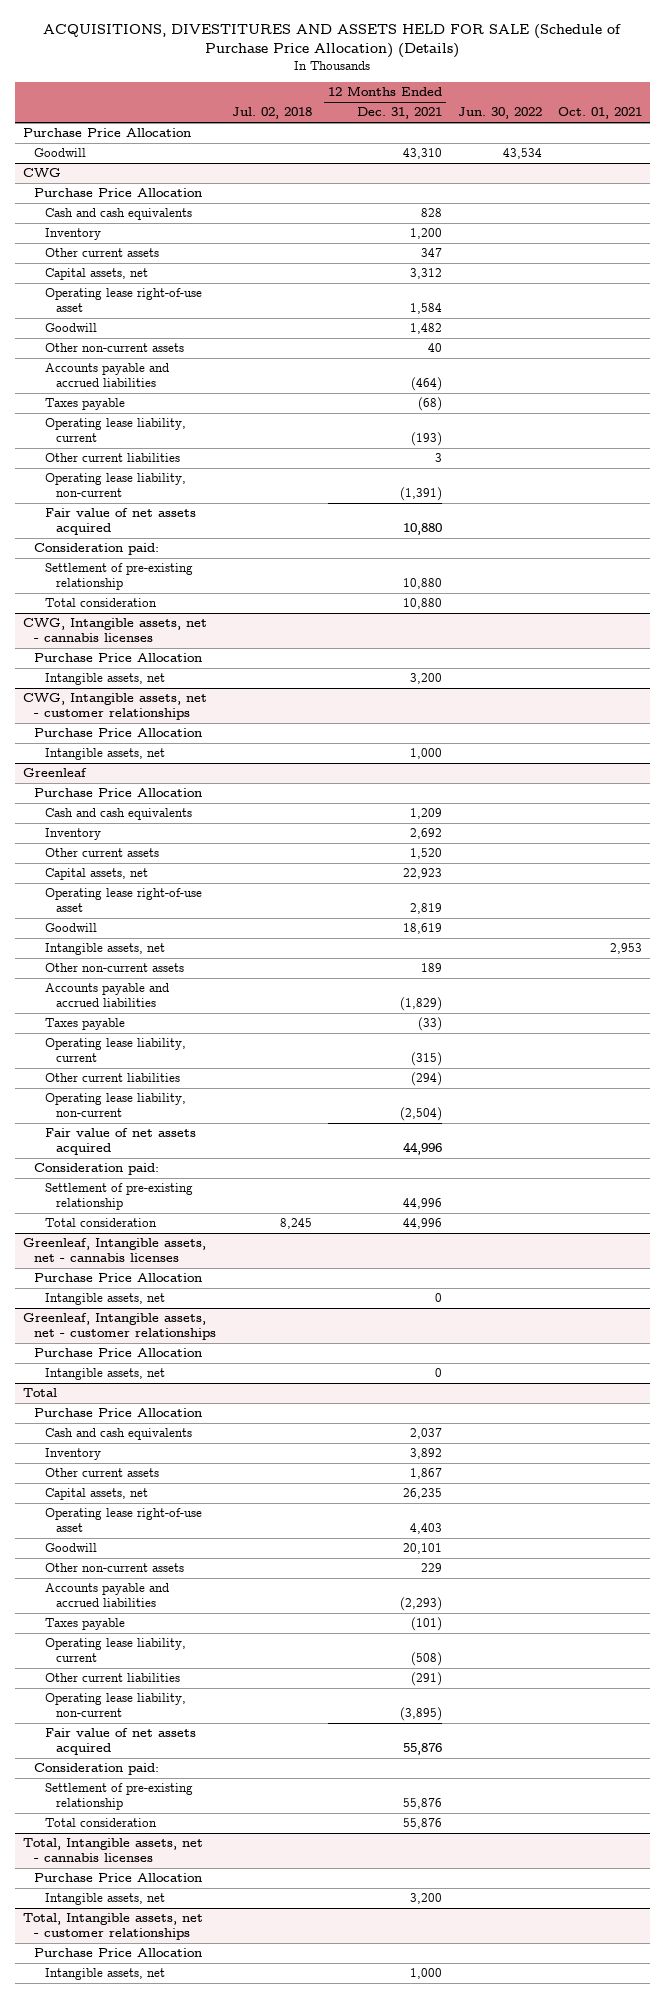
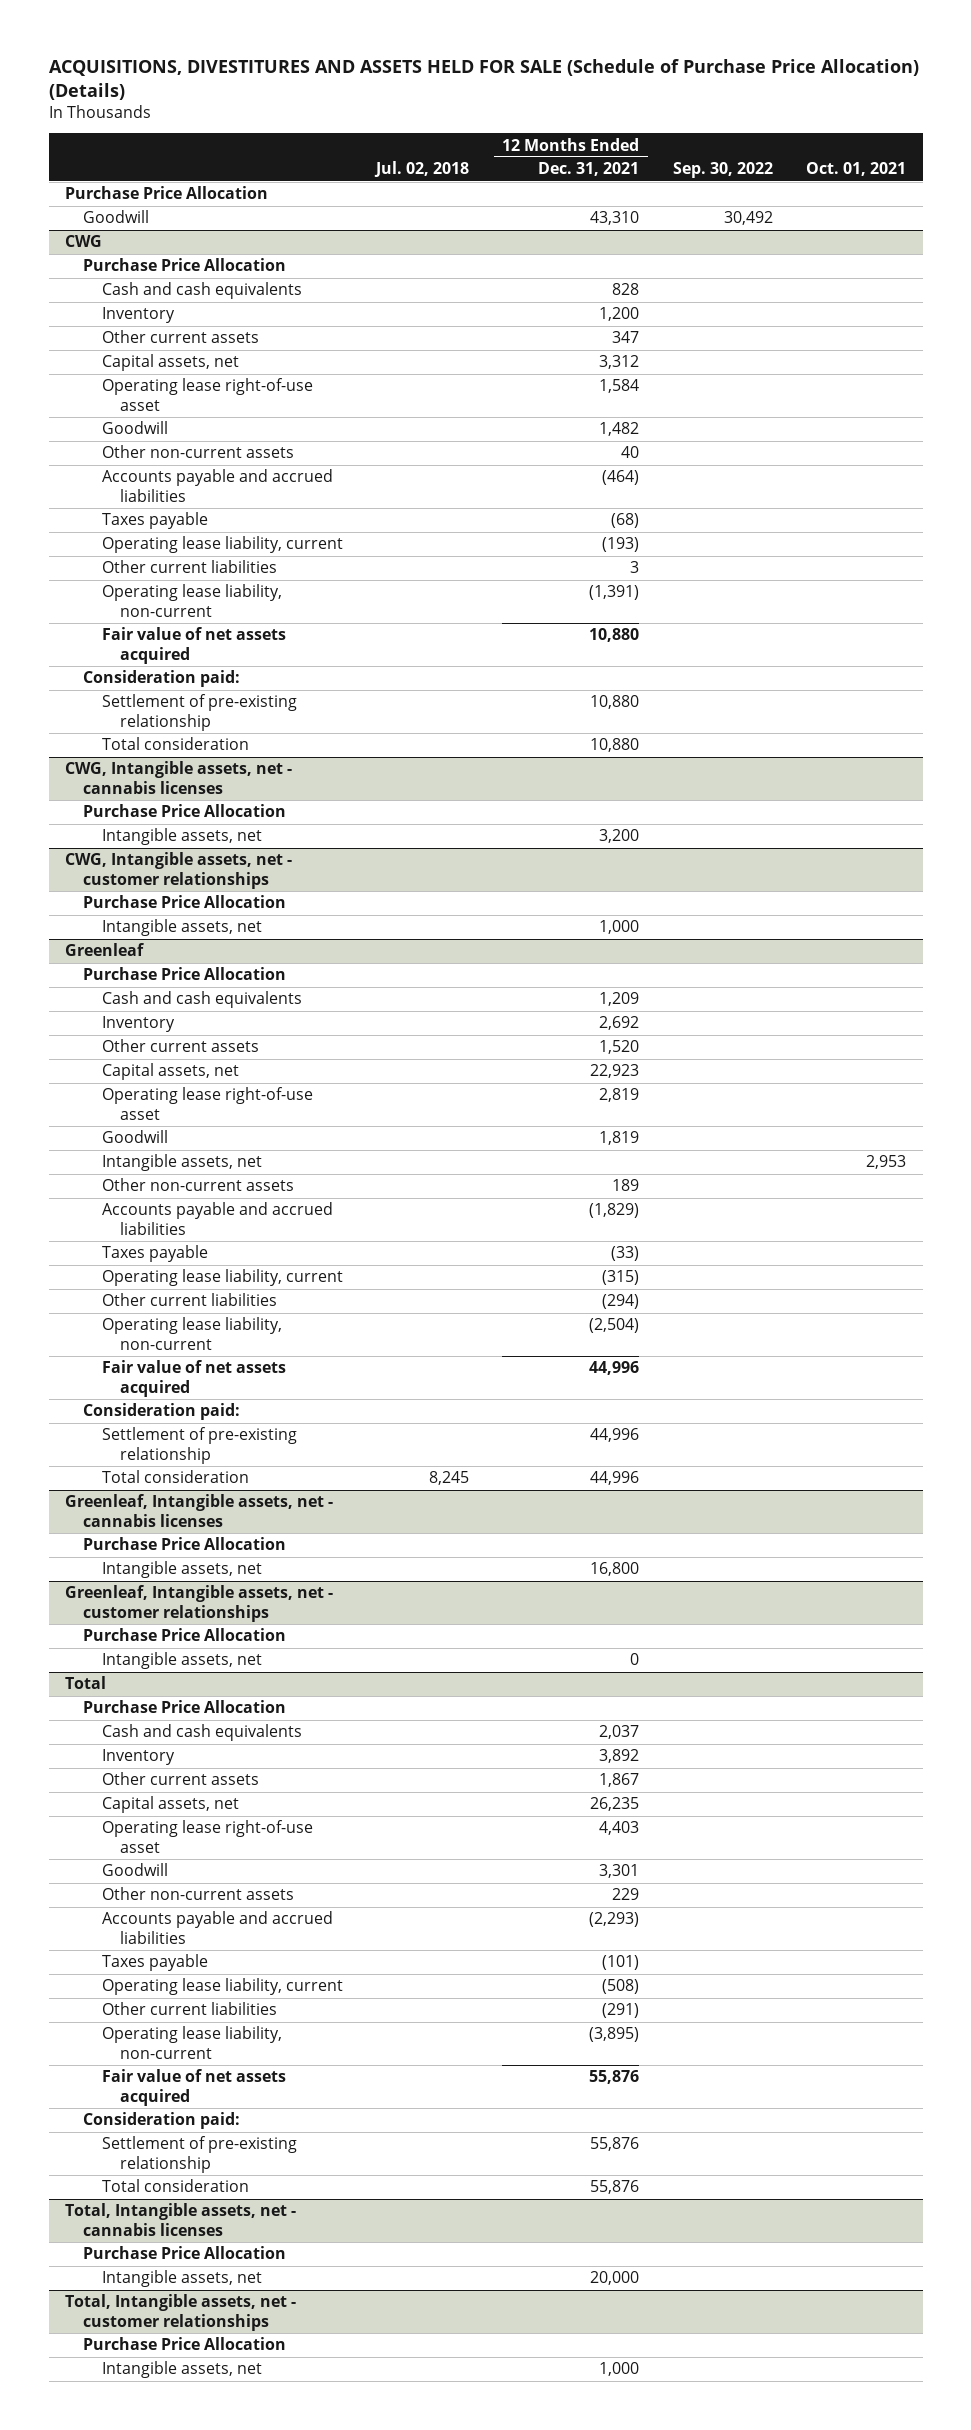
- | Jul. 02, 2018 | 12 Months Ended Dec. 31, 2021 | Jun. 30, 2022 | Oct. 01, 2021
+ | Jul. 02, 2018 | 12 Months Ended Dec. 31, 2021 | Sep. 30, 2022 | Oct. 01, 2021
@ Greenleaf
- Goodwill | | 18,619 | |
+ Goodwill | | 1,819 | |
@ Greenleaf, Intangible assets, net - cannabis licenses
- Intangible assets, net | | 0 | |
+ Intangible assets, net | | 16,800 | |
@ Total
- Goodwill | | 20,101 | |
+ Goodwill | | 3,301 | |
@ Total, Intangible assets, net - cannabis licenses
- Intangible assets, net | | 3,200 | |
+ Intangible assets, net | | 20,000 | |

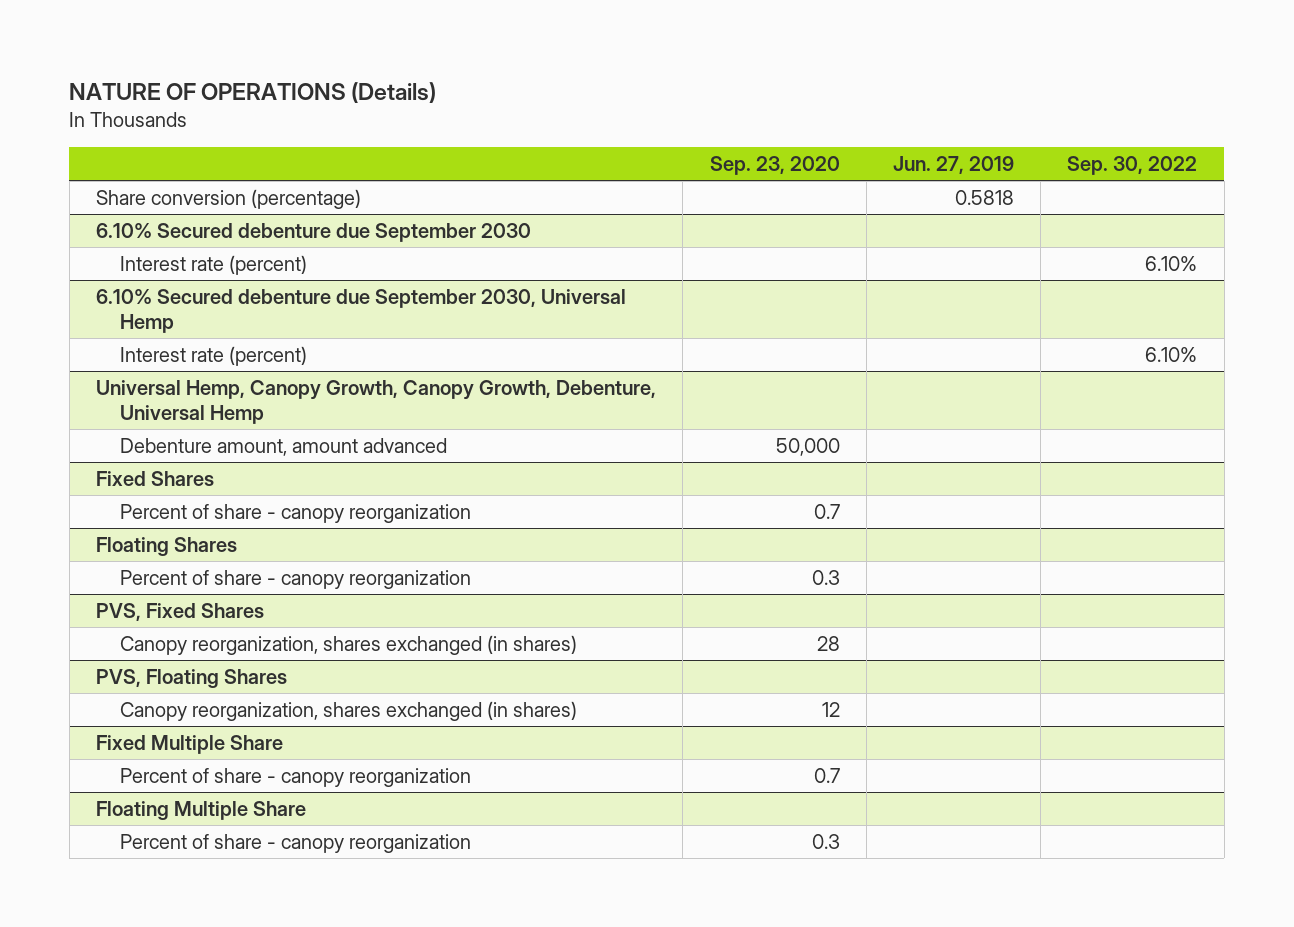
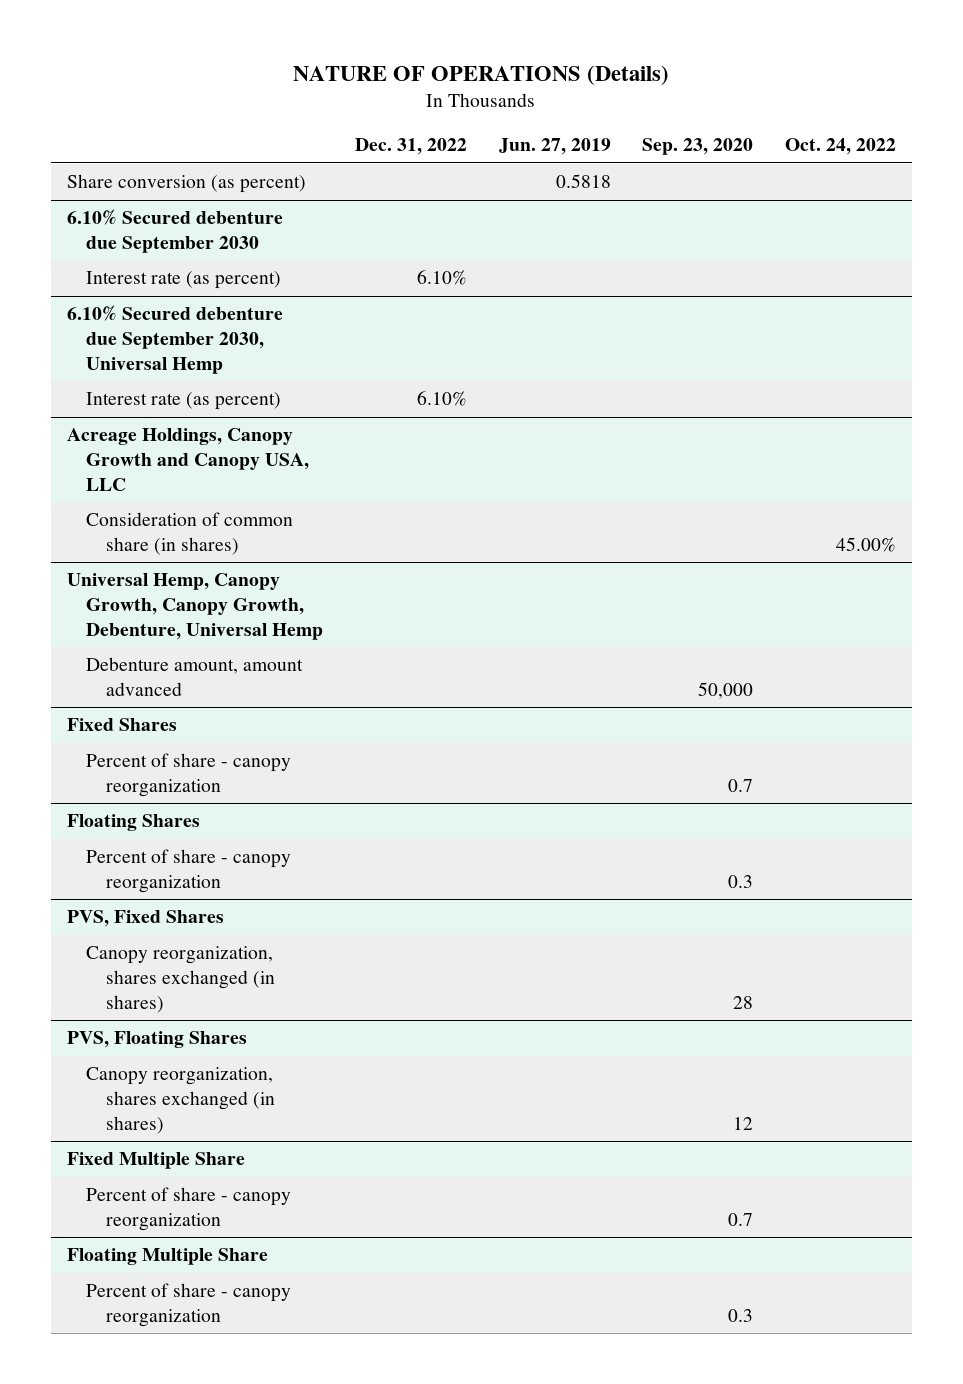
- | Sep. 23, 2020 | Jun. 27, 2019 | Sep. 30, 2022
+ | Dec. 31, 2022 | Jun. 27, 2019 | Sep. 23, 2020 | Oct. 24, 2022
- Share conversion (percentage) | | 0.5818 |
+ Share conversion (as percent) | | 0.5818 | |
@ 6.10% Secured debenture due September 2030
- Interest rate (percent) | | | 6.10%
+ Interest rate (as percent) | 6.10% | | |
@ 6.10% Secured debenture due September 2030, Universal Hemp
- Interest rate (percent) | | | 6.10%
+ Interest rate (as percent) | 6.10% | | |
+ Acreage Holdings, Canopy Growth and Canopy USA, LLC
+ Consideration of common share (in shares) | | | | 45.00%

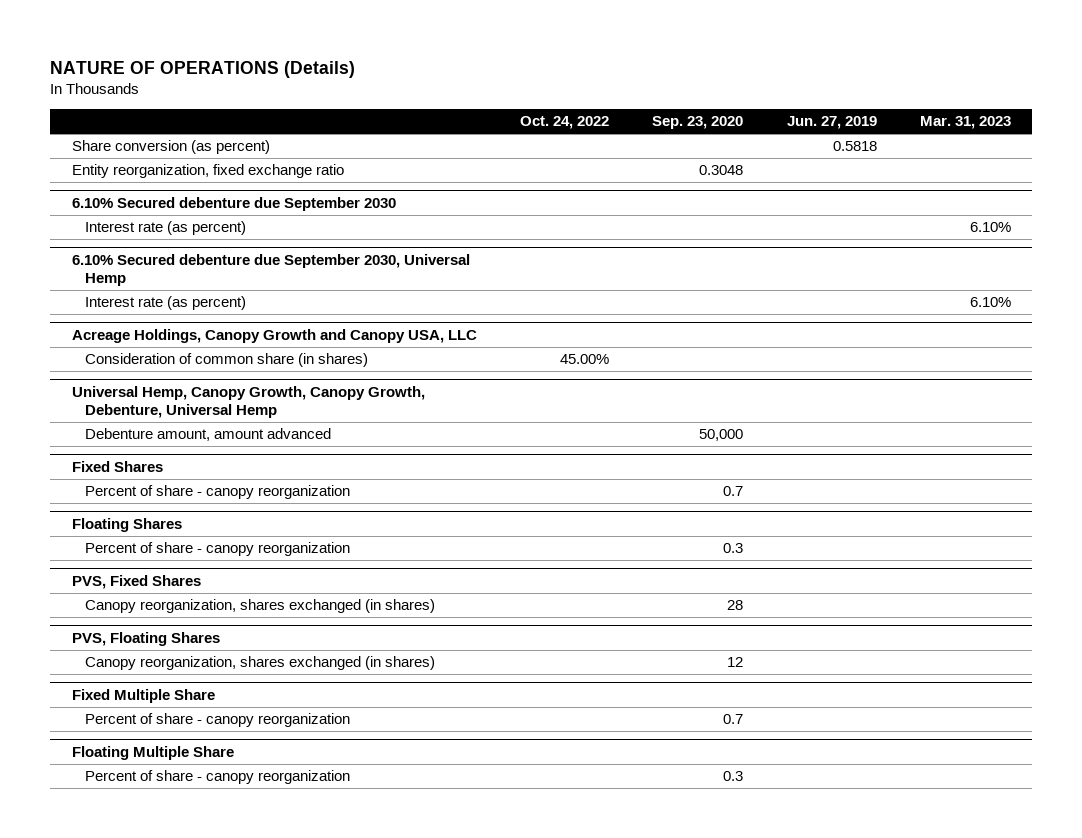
- | Dec. 31, 2022 | Jun. 27, 2019 | Sep. 23, 2020 | Oct. 24, 2022
+ | Oct. 24, 2022 | Sep. 23, 2020 | Jun. 27, 2019 | Mar. 31, 2023
+ Entity reorganization, fixed exchange ratio | | 0.3048 | |

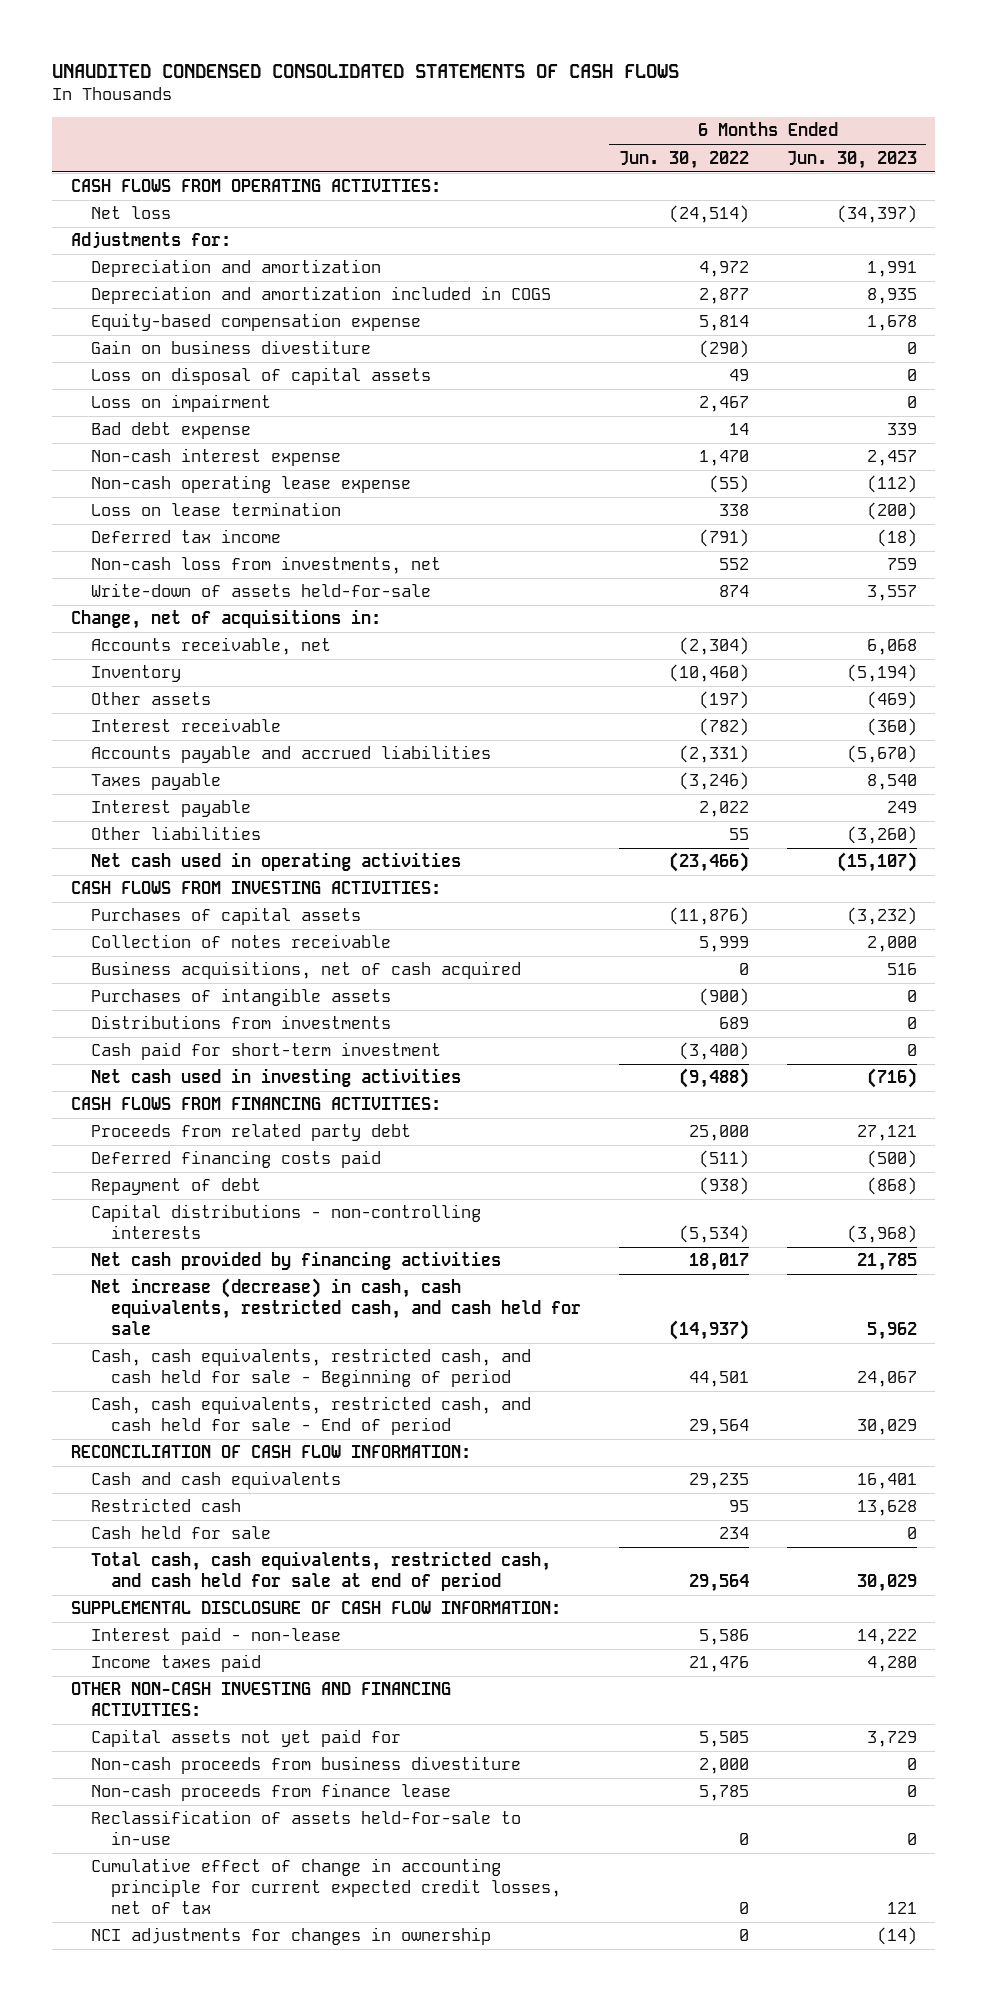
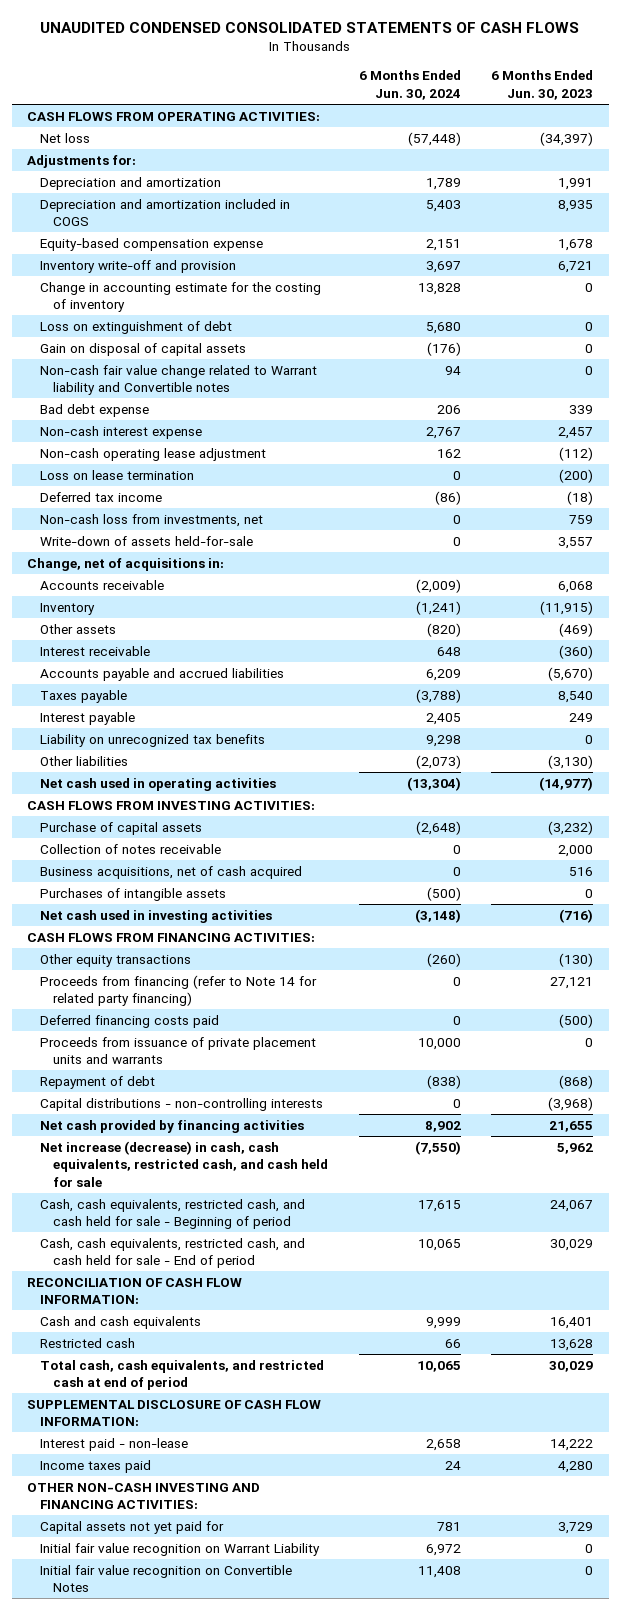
- | 6 Months Ended Jun. 30, 2022 | 6 Months Ended Jun. 30, 2023
+ | 6 Months Ended Jun. 30, 2024 | 6 Months Ended Jun. 30, 2023
- Gain on business divestiture | (290) | 0
- Loss on disposal of capital assets | 49 | 0
- Loss on impairment | 2,467 | 0
+ Inventory write-off and provision | 3,697 | 6,721
+ Change in accounting estimate for the costing of inventory | 13,828 | 0
+ Loss on extinguishment of debt | 5,680 | 0
+ Gain on disposal of capital assets | (176) | 0
+ Non-cash fair value change related to Warrant liability and Convertible notes | 94 | 0
- Non-cash operating lease expense | (55) | (112)
+ Non-cash operating lease adjustment | 162 | (112)
- Accounts receivable, net | (2,304) | 6,068
- Inventory | (10,460) | (5,194)
+ Accounts receivable | (2,009) | 6,068
+ Inventory | (1,241) | (11,915)
- Other liabilities | 55 | (3,260)
- Net cash used in operating activities | (23,466) | (15,107)
+ Liability on unrecognized tax benefits | 9,298 | 0
+ Other liabilities | (2,073) | (3,130)
+ Net cash used in operating activities | (13,304) | (14,977)
- Purchases of capital assets | (11,876) | (3,232)
+ Purchase of capital assets | (2,648) | (3,232)
- Distributions from investments | 689 | 0
- Cash paid for short-term investment | (3,400) | 0
- Proceeds from related party debt | 25,000 | 27,121
+ Other equity transactions | (260) | (130)
+ Proceeds from financing (refer to Note 14 for related party financing) | 0 | 27,121
+ Proceeds from issuance of private placement units and warrants | 10,000 | 0
- Net cash provided by financing activities | 18,017 | 21,785
+ Net cash provided by financing activities | 8,902 | 21,655
- Cash held for sale | 234 | 0
- Total cash, cash equivalents, restricted cash, and cash held for sale at end of period | 29,564 | 30,029
+ Total cash, cash equivalents, and restricted cash at end of period | 10,065 | 30,029
- Non-cash proceeds from business divestiture | 2,000 | 0
- Non-cash proceeds from finance lease | 5,785 | 0
- Reclassification of assets held-for-sale to in-use | 0 | 0
- Cumulative effect of change in accounting principle for current expected credit losses, net of tax | 0 | 121
- NCI adjustments for changes in ownership | 0 | (14)
+ Initial fair value recognition on Warrant Liability | 6,972 | 0
+ Initial fair value recognition on Convertible Notes | 11,408 | 0

